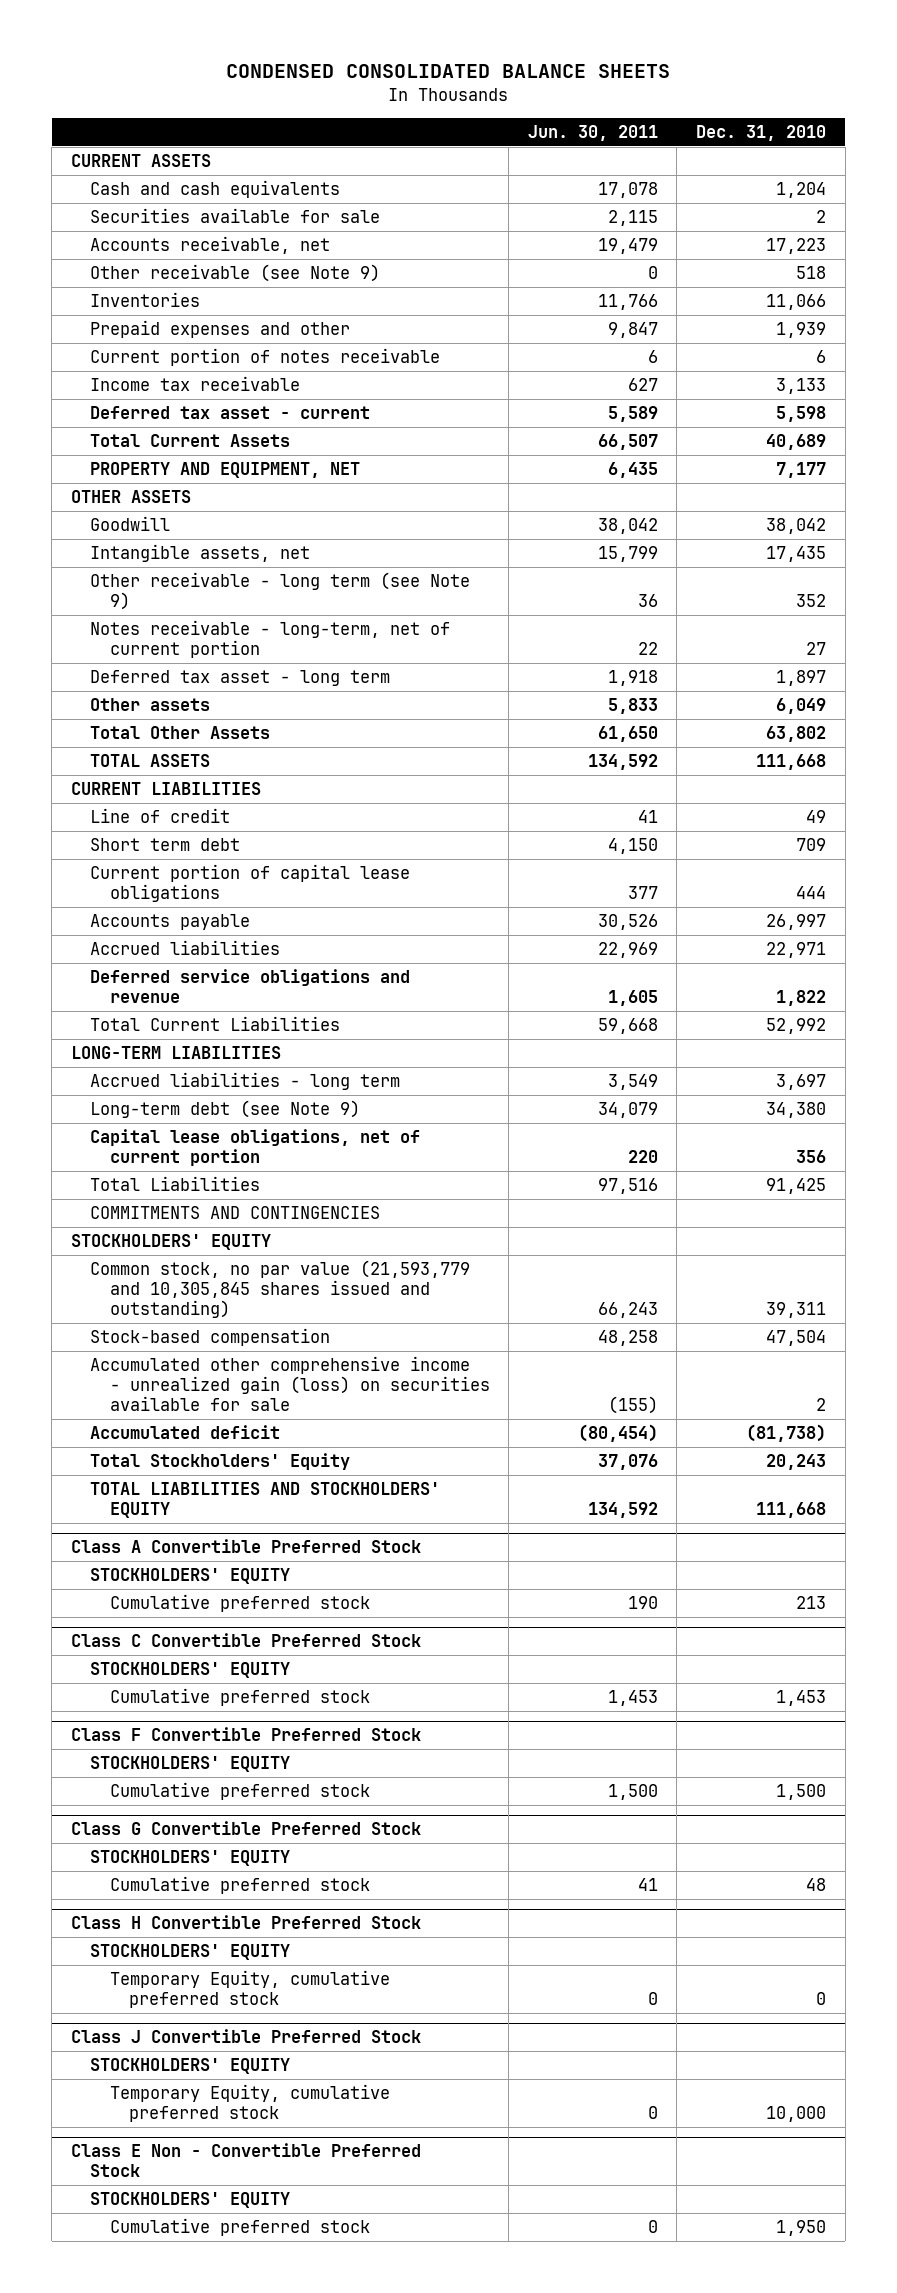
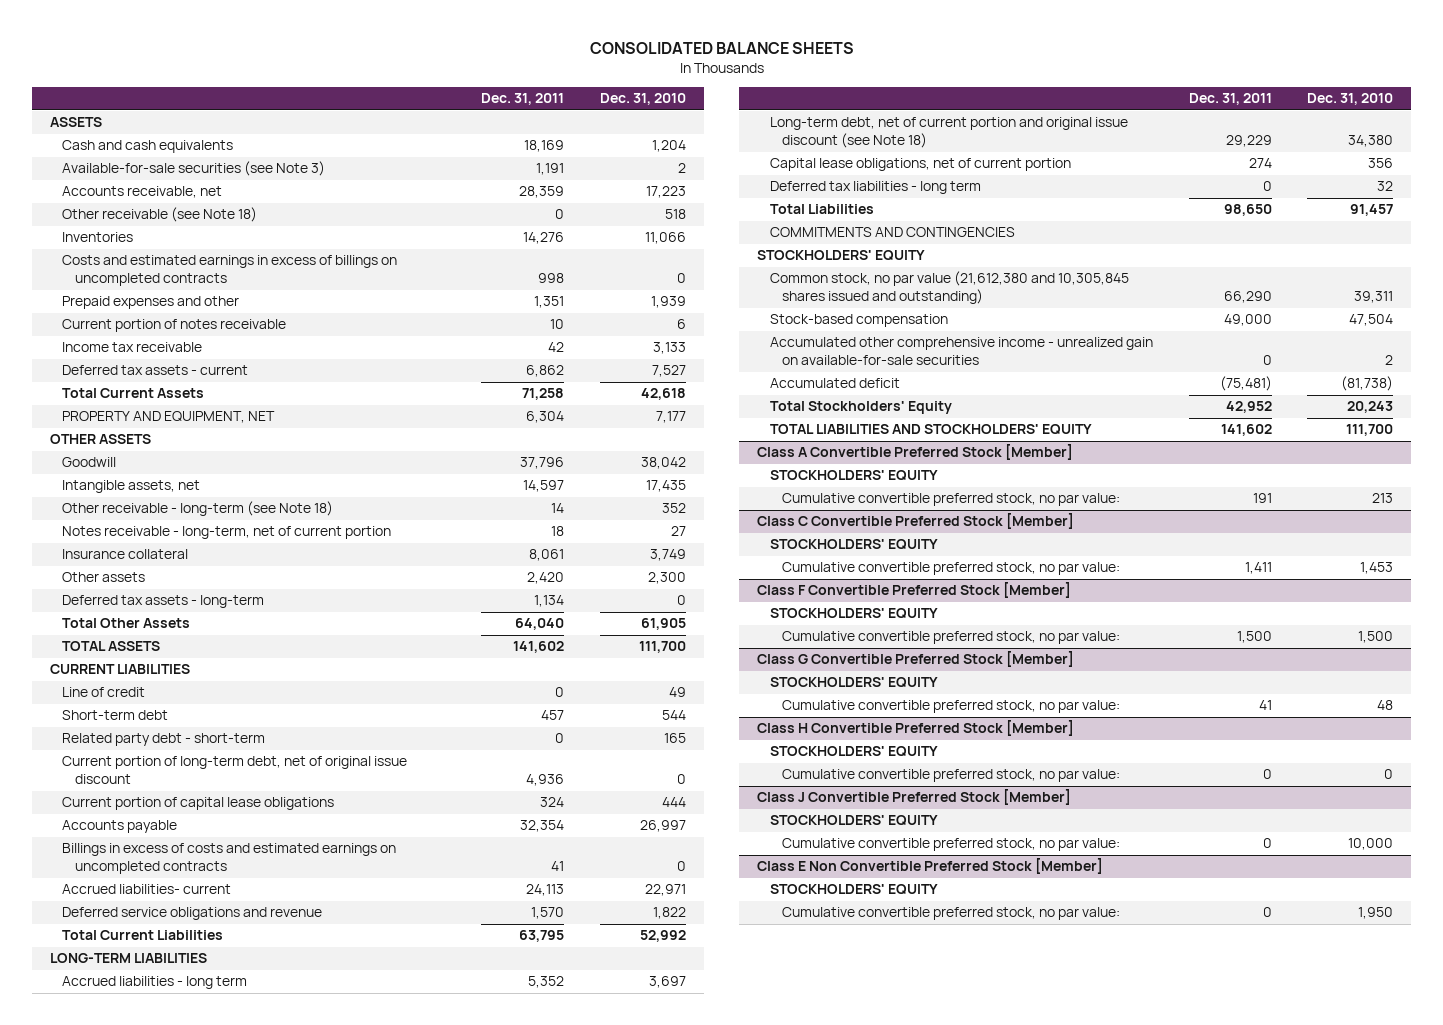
- CONDENSED CONSOLIDATED BALANCE SHEETS
+ CONSOLIDATED BALANCE SHEETS
- | Jun. 30, 2011 | Dec. 31, 2010
+ | Dec. 31, 2011 | Dec. 31, 2010
- CURRENT ASSETS
+ ASSETS
- Securities available for sale | 2,115 | 2
+ Available-for-sale securities (see Note 3) | 1,191 | 2
- Other receivable (see Note 9) | 0 | 518
+ Other receivable (see Note 18) | 0 | 518
+ Costs and estimated earnings in excess of billings on uncompleted contracts | 998 | 0
- Deferred tax asset - current | 5,589 | 5,598
- Total Current Assets | 66,507 | 40,689
+ Deferred tax assets - current | 6,862 | 7,527
+ Total Current Assets | 71,258 | 42,618
- Other receivable - long term (see Note 9) | 36 | 352
+ Other receivable - long-term (see Note 18) | 14 | 352
- Deferred tax asset - long term | 1,918 | 1,897
- Other assets | 5,833 | 6,049
- Total Other Assets | 61,650 | 63,802
- TOTAL ASSETS | 134,592 | 111,668
+ Insurance collateral | 8,061 | 3,749
+ Other assets | 2,420 | 2,300
+ Deferred tax assets - long-term | 1,134 | 0
+ Total Other Assets | 64,040 | 61,905
+ TOTAL ASSETS | 141,602 | 111,700
- Short term debt | 4,150 | 709
+ Short-term debt | 457 | 544
+ Related party debt - short-term | 0 | 165
+ Current portion of long-term debt, net of original issue discount | 4,936 | 0
- Accrued liabilities | 22,969 | 22,971
+ Billings in excess of costs and estimated earnings on uncompleted contracts | 41 | 0
+ Accrued liabilities- current | 24,113 | 22,971
- Long-term debt (see Note 9) | 34,079 | 34,380
+ Long-term debt, net of current portion and original issue discount (see Note 18) | 29,229 | 34,380
- Total Liabilities | 97,516 | 91,425
+ Deferred tax liabilities - long term | 0 | 32
+ Total Liabilities | 98,650 | 91,457
- Common stock, no par value (21,593,779 and 10,305,845 shares issued and outstanding) | 66,243 | 39,311
+ Common stock, no par value (21,612,380 and 10,305,845 shares issued and outstanding) | 66,290 | 39,311
- Accumulated other comprehensive income - unrealized gain (loss) on securities available for sale | (155) | 2
+ Accumulated other comprehensive income - unrealized gain on available-for-sale securities | 0 | 2
- TOTAL LIABILITIES AND STOCKHOLDERS' EQUITY | 134,592 | 111,668
- Class A Convertible Preferred Stock
+ TOTAL LIABILITIES AND STOCKHOLDERS' EQUITY | 141,602 | 111,700
+ Class A Convertible Preferred Stock [Member]
- Cumulative preferred stock | 190 | 213
- Class C Convertible Preferred Stock
+ Cumulative convertible preferred stock, no par value: | 191 | 213
+ Class C Convertible Preferred Stock [Member]
- Cumulative preferred stock | 1,453 | 1,453
- Class F Convertible Preferred Stock
+ Cumulative convertible preferred stock, no par value: | 1,411 | 1,453
+ Class F Convertible Preferred Stock [Member]
- Cumulative preferred stock | 1,500 | 1,500
- Class G Convertible Preferred Stock
+ Cumulative convertible preferred stock, no par value: | 1,500 | 1,500
+ Class G Convertible Preferred Stock [Member]
- Cumulative preferred stock | 41 | 48
- Class H Convertible Preferred Stock
+ Cumulative convertible preferred stock, no par value: | 41 | 48
+ Class H Convertible Preferred Stock [Member]
- Temporary Equity, cumulative preferred stock | 0 | 0
- Class J Convertible Preferred Stock
+ Cumulative convertible preferred stock, no par value: | 0 | 0
+ Class J Convertible Preferred Stock [Member]
- Temporary Equity, cumulative preferred stock | 0 | 10,000
- Class E Non - Convertible Preferred Stock
+ Cumulative convertible preferred stock, no par value: | 0 | 10,000
+ Class E Non Convertible Preferred Stock [Member]
- Cumulative preferred stock | 0 | 1,950
+ Cumulative convertible preferred stock, no par value: | 0 | 1,950

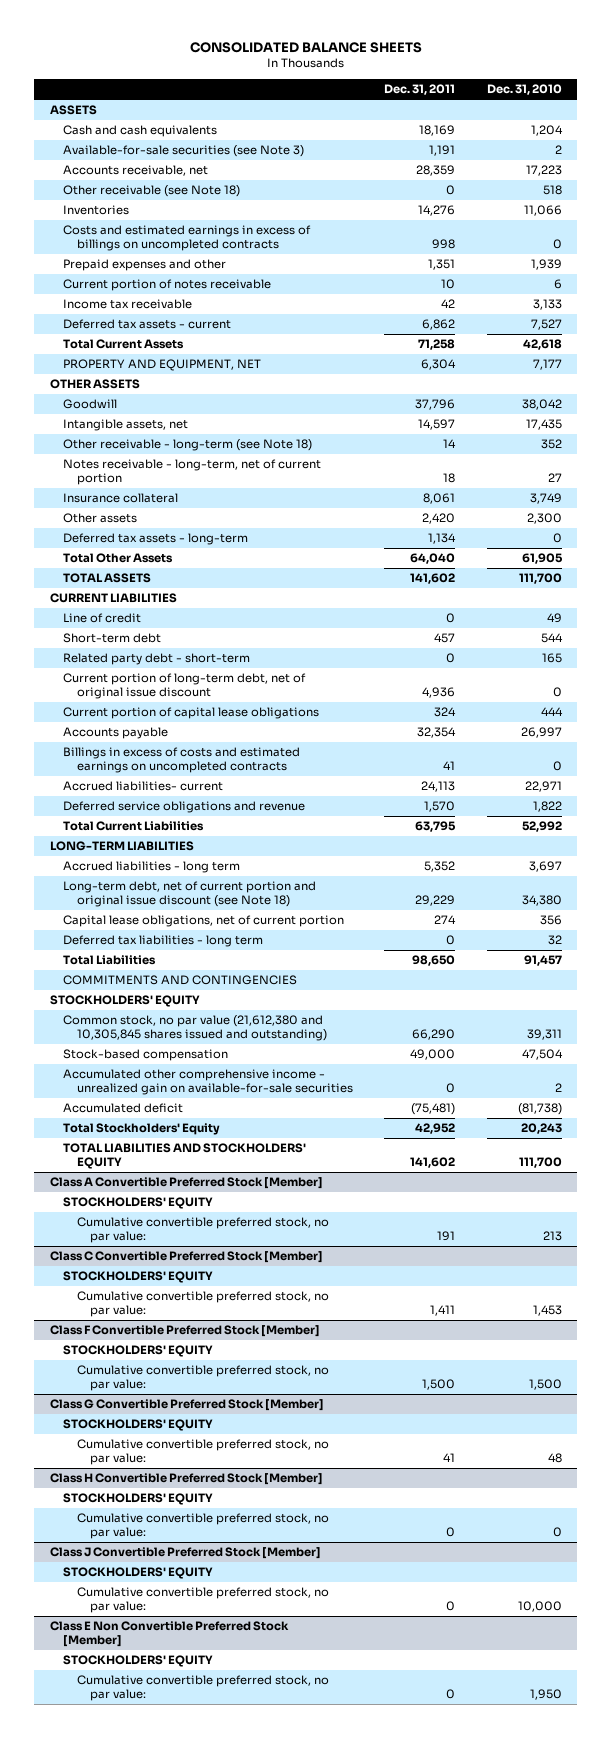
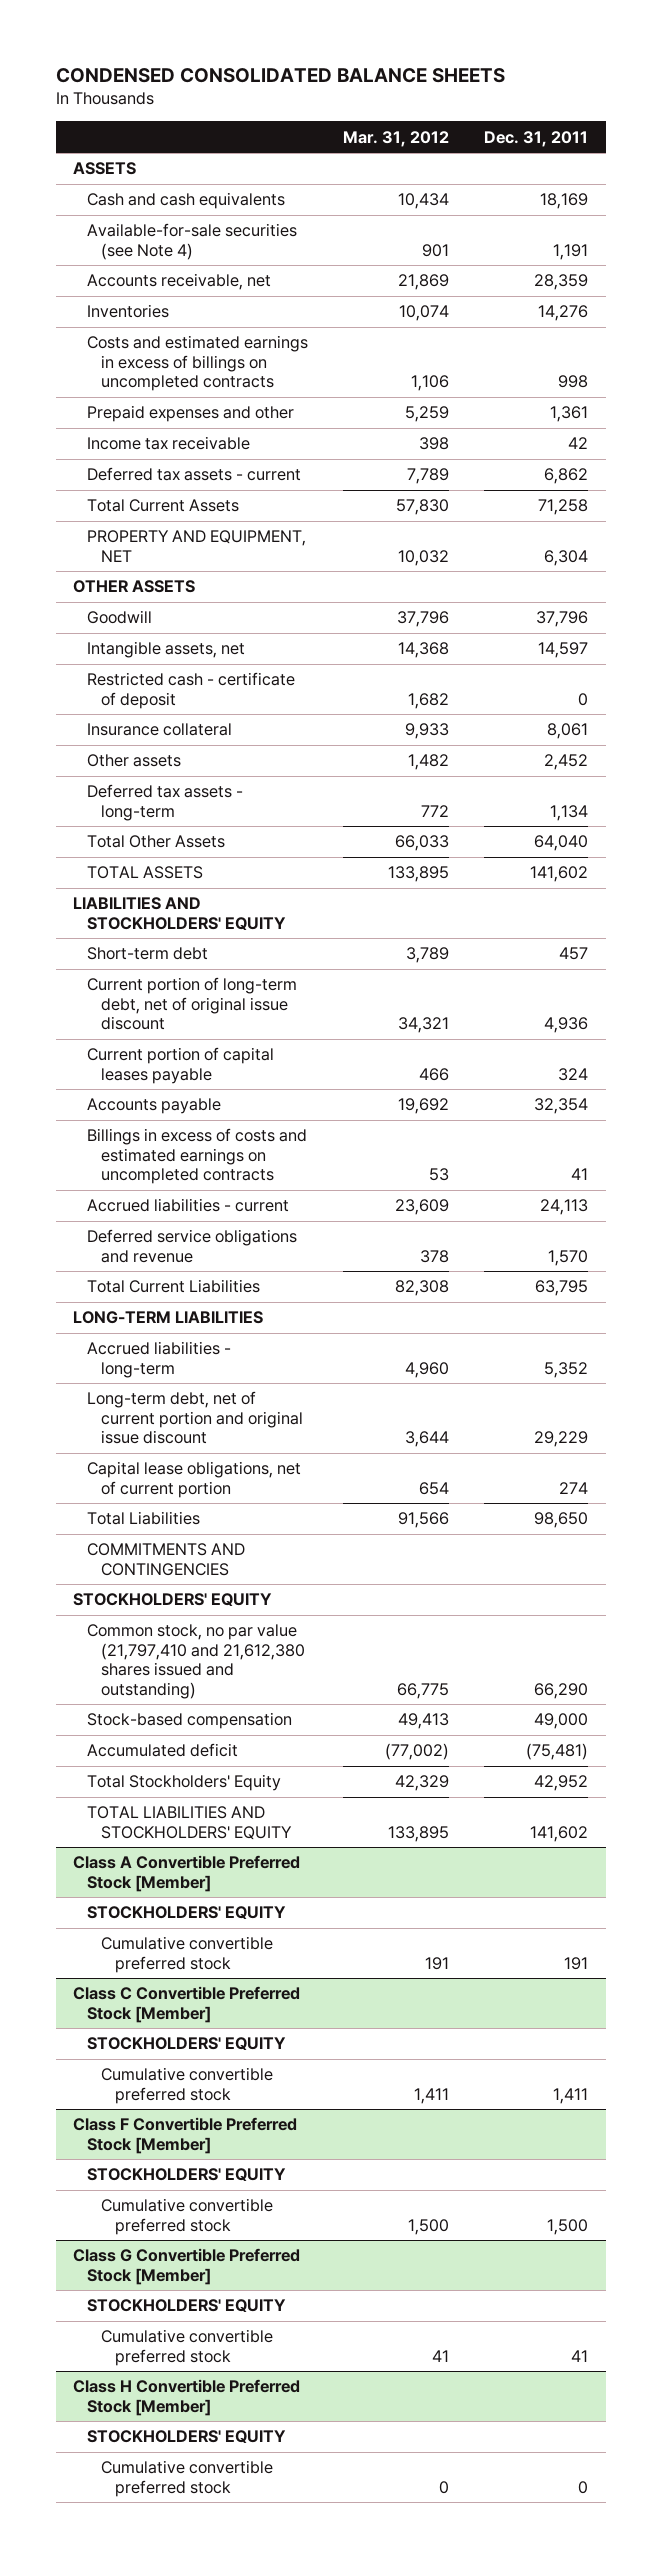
- CONSOLIDATED BALANCE SHEETS
+ CONDENSED CONSOLIDATED BALANCE SHEETS
- | Dec. 31, 2011 | Dec. 31, 2010
+ | Mar. 31, 2012 | Dec. 31, 2011
- Available-for-sale securities (see Note 3) | 1,191 | 2
+ Available-for-sale securities (see Note 4) | 901 | 1,191
- Other receivable (see Note 18) | 0 | 518
- Prepaid expenses and other | 1,351 | 1,939
- Current portion of notes receivable | 10 | 6
+ Prepaid expenses and other | 5,259 | 1,361
- Other receivable - long-term (see Note 18) | 14 | 352
- Notes receivable - long-term, net of current portion | 18 | 27
+ Restricted cash - certificate of deposit | 1,682 | 0
- Other assets | 2,420 | 2,300
+ Other assets | 1,482 | 2,452
- CURRENT LIABILITIES
- Line of credit | 0 | 49
+ LIABILITIES AND STOCKHOLDERS' EQUITY
- Related party debt - short-term | 0 | 165
- Current portion of capital lease obligations | 324 | 444
+ Current portion of capital leases payable | 466 | 324
- Accrued liabilities- current | 24,113 | 22,971
+ Accrued liabilities - current | 23,609 | 24,113
- Accrued liabilities - long term | 5,352 | 3,697
- Long-term debt, net of current portion and original issue discount (see Note 18) | 29,229 | 34,380
+ Accrued liabilities - long-term | 4,960 | 5,352
+ Long-term debt, net of current portion and original issue discount | 3,644 | 29,229
- Deferred tax liabilities - long term | 0 | 32
- Common stock, no par value (21,612,380 and 10,305,845 shares issued and outstanding) | 66,290 | 39,311
+ Common stock, no par value (21,797,410 and 21,612,380 shares issued and outstanding) | 66,775 | 66,290
- Accumulated other comprehensive income - unrealized gain on available-for-sale securities | 0 | 2
@ Class A Convertible Preferred Stock [Member]
- Cumulative convertible preferred stock, no par value: | 191 | 213
+ Cumulative convertible preferred stock | 191 | 191
@ Class C Convertible Preferred Stock [Member]
- Cumulative convertible preferred stock, no par value: | 1,411 | 1,453
+ Cumulative convertible preferred stock | 1,411 | 1,411
@ Class F Convertible Preferred Stock [Member]
- Cumulative convertible preferred stock, no par value: | 1,500 | 1,500
+ Cumulative convertible preferred stock | 1,500 | 1,500
@ Class G Convertible Preferred Stock [Member]
- Cumulative convertible preferred stock, no par value: | 41 | 48
+ Cumulative convertible preferred stock | 41 | 41
@ Class H Convertible Preferred Stock [Member]
- Cumulative convertible preferred stock, no par value: | 0 | 0
- Class J Convertible Preferred Stock [Member]
- STOCKHOLDERS' EQUITY
- Cumulative convertible preferred stock, no par value: | 0 | 10,000
- Class E Non Convertible Preferred Stock [Member]
- STOCKHOLDERS' EQUITY
- Cumulative convertible preferred stock, no par value: | 0 | 1,950
@ Class H Convertible Preferred Stock [Member]
+ Cumulative convertible preferred stock | 0 | 0

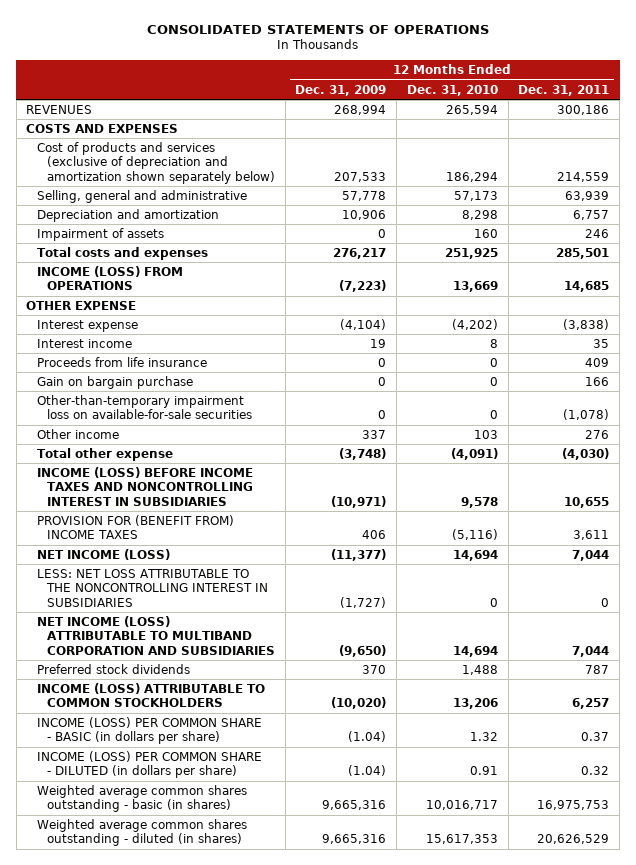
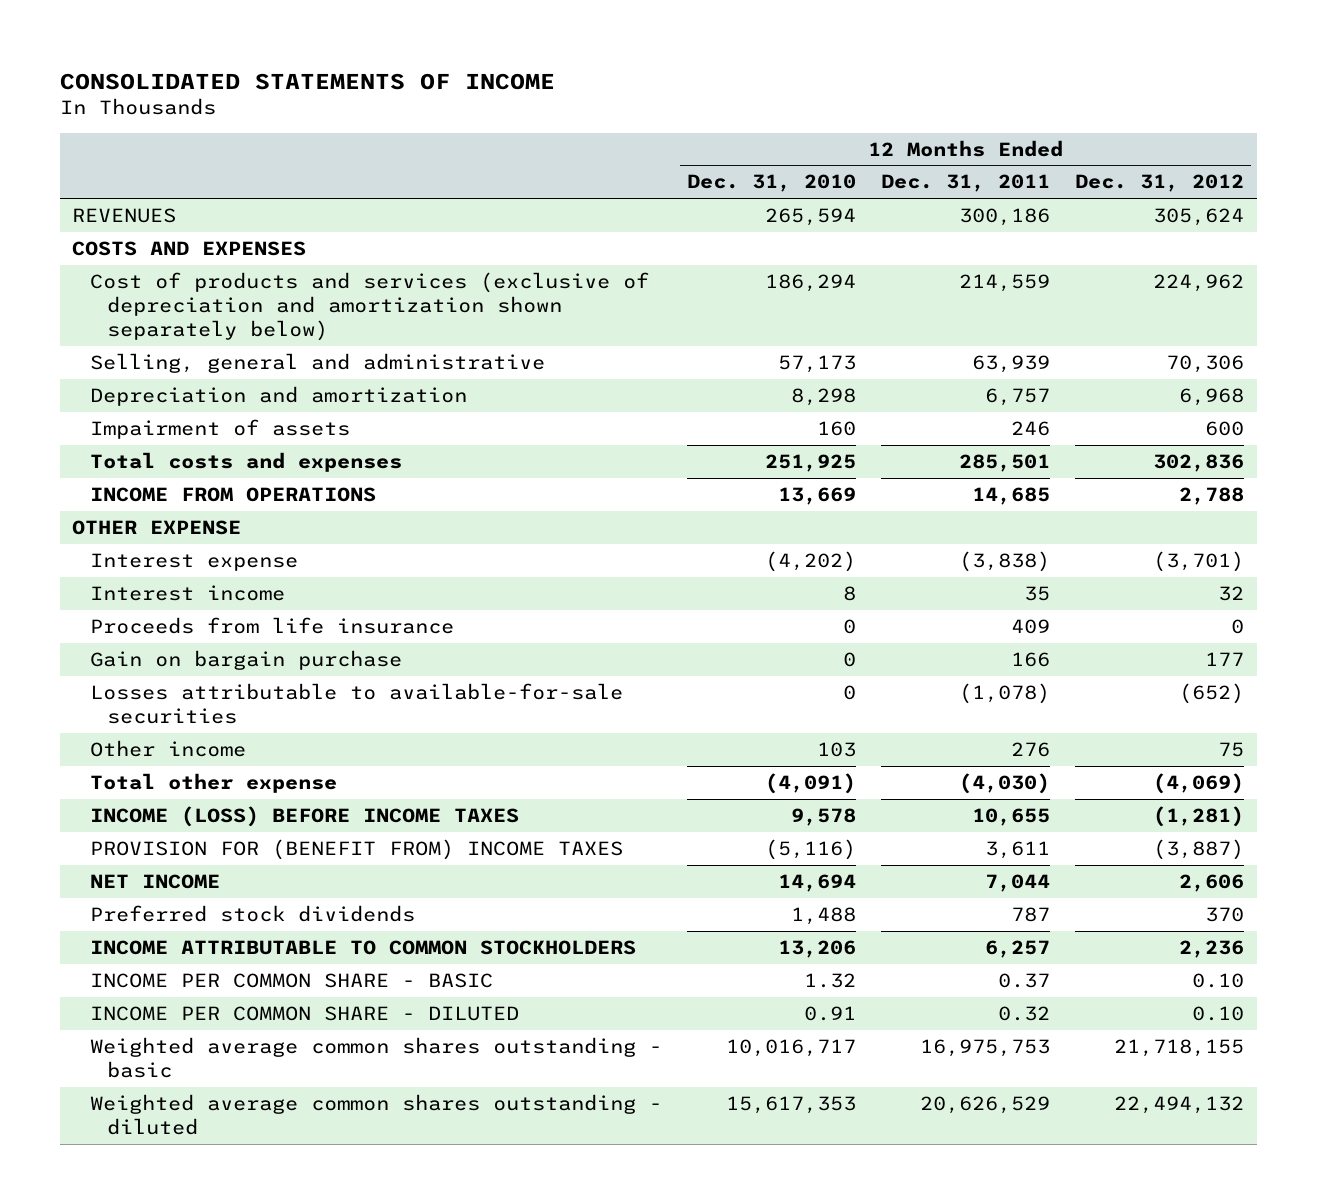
- CONSOLIDATED STATEMENTS OF OPERATIONS
+ CONSOLIDATED STATEMENTS OF INCOME
- | 12 Months Ended Dec. 31, 2009 | 12 Months Ended Dec. 31, 2010 | 12 Months Ended Dec. 31, 2011
+ | 12 Months Ended Dec. 31, 2010 | 12 Months Ended Dec. 31, 2011 | 12 Months Ended Dec. 31, 2012
- INCOME (LOSS) FROM OPERATIONS | (7,223) | 13,669 | 14,685
+ INCOME FROM OPERATIONS | 13,669 | 14,685 | 2,788
- Other-than-temporary impairment loss on available-for-sale securities | 0 | 0 | (1,078)
+ Losses attributable to available-for-sale securities | 0 | (1,078) | (652)
- INCOME (LOSS) BEFORE INCOME TAXES AND NONCONTROLLING INTEREST IN SUBSIDIARIES | (10,971) | 9,578 | 10,655
+ INCOME (LOSS) BEFORE INCOME TAXES | 9,578 | 10,655 | (1,281)
- NET INCOME (LOSS) | (11,377) | 14,694 | 7,044
- LESS: NET LOSS ATTRIBUTABLE TO THE NONCONTROLLING INTEREST IN SUBSIDIARIES | (1,727) | 0 | 0
- NET INCOME (LOSS) ATTRIBUTABLE TO MULTIBAND CORPORATION AND SUBSIDIARIES | (9,650) | 14,694 | 7,044
+ NET INCOME | 14,694 | 7,044 | 2,606
- INCOME (LOSS) ATTRIBUTABLE TO COMMON STOCKHOLDERS | (10,020) | 13,206 | 6,257
- INCOME (LOSS) PER COMMON SHARE - BASIC (in dollars per share) | (1.04) | 1.32 | 0.37
- INCOME (LOSS) PER COMMON SHARE - DILUTED (in dollars per share) | (1.04) | 0.91 | 0.32
- Weighted average common shares outstanding - basic (in shares) | 9,665,316 | 10,016,717 | 16,975,753
- Weighted average common shares outstanding - diluted (in shares) | 9,665,316 | 15,617,353 | 20,626,529
+ INCOME ATTRIBUTABLE TO COMMON STOCKHOLDERS | 13,206 | 6,257 | 2,236
+ INCOME PER COMMON SHARE - BASIC | 1.32 | 0.37 | 0.10
+ INCOME PER COMMON SHARE - DILUTED | 0.91 | 0.32 | 0.10
+ Weighted average common shares outstanding - basic | 10,016,717 | 16,975,753 | 21,718,155
+ Weighted average common shares outstanding - diluted | 15,617,353 | 20,626,529 | 22,494,132

